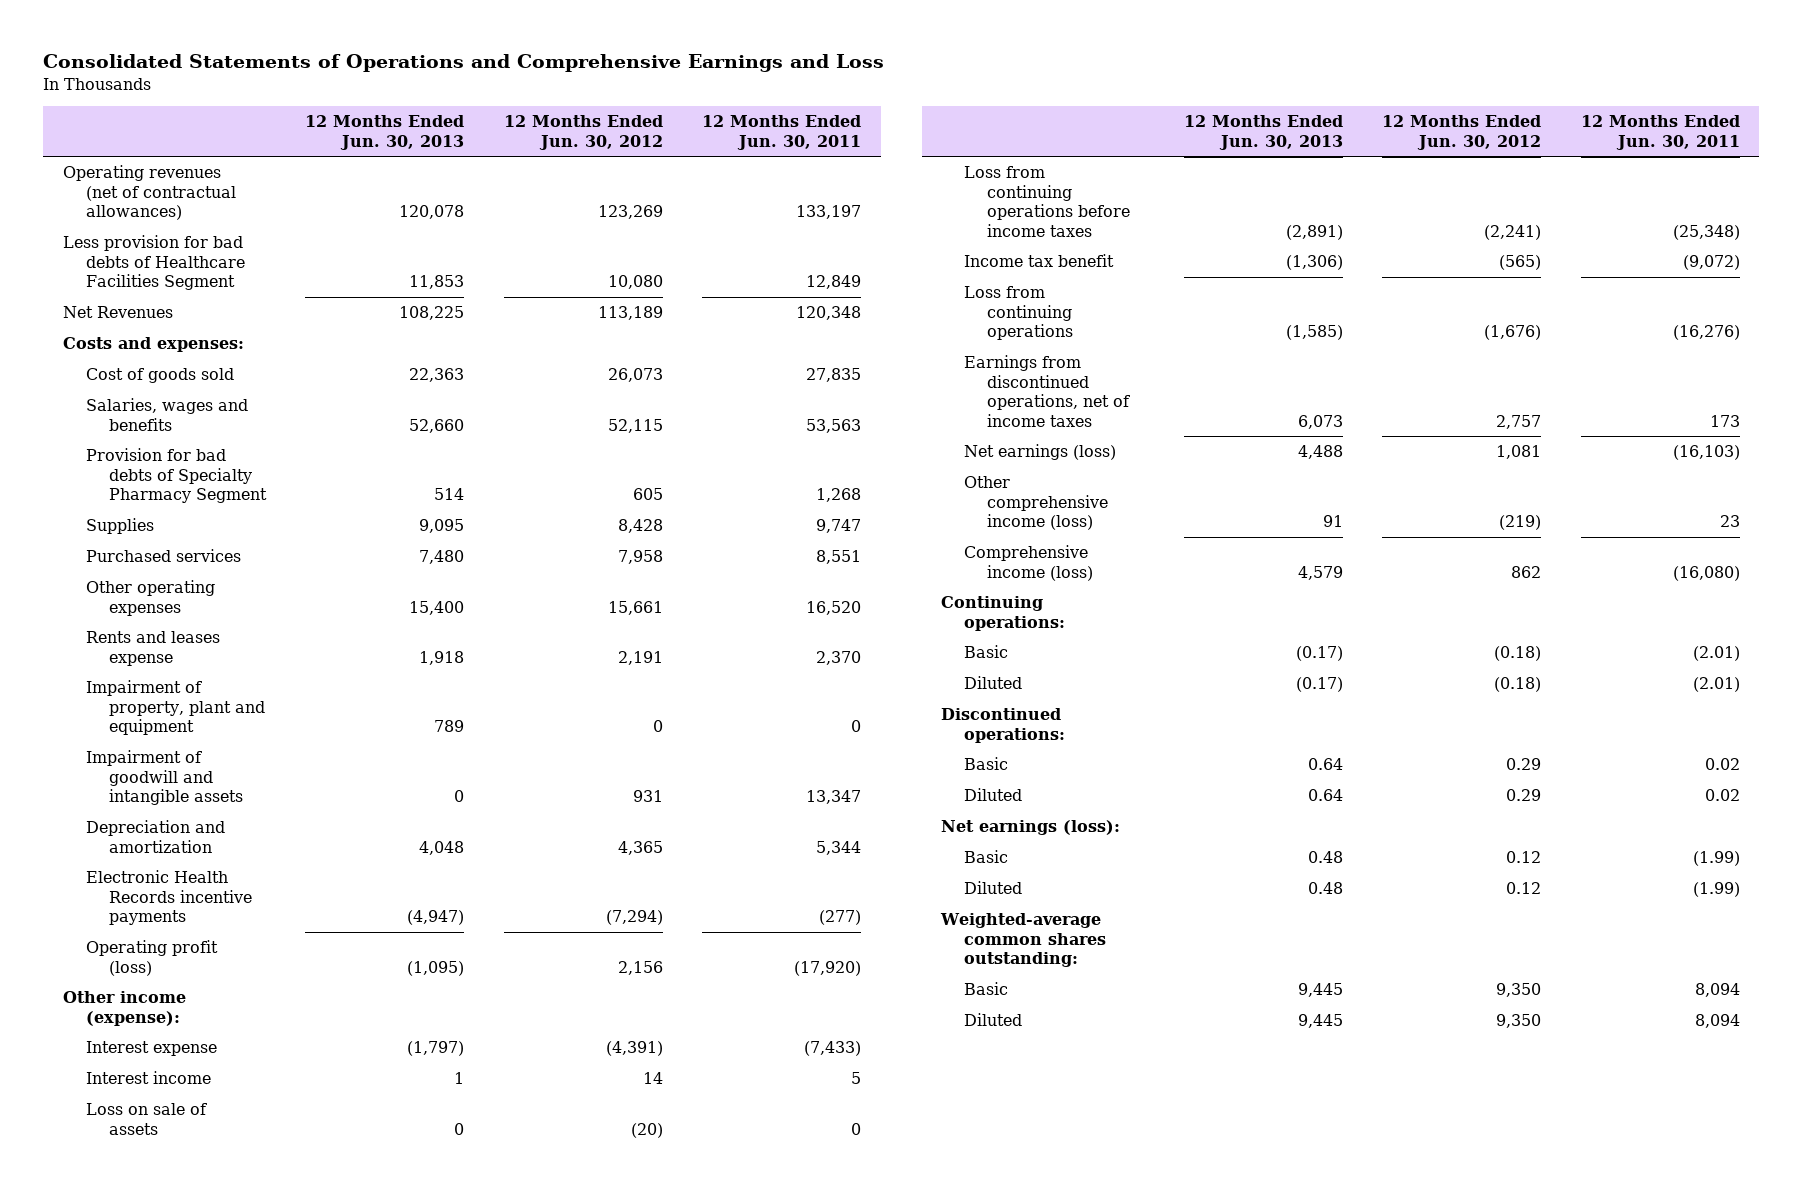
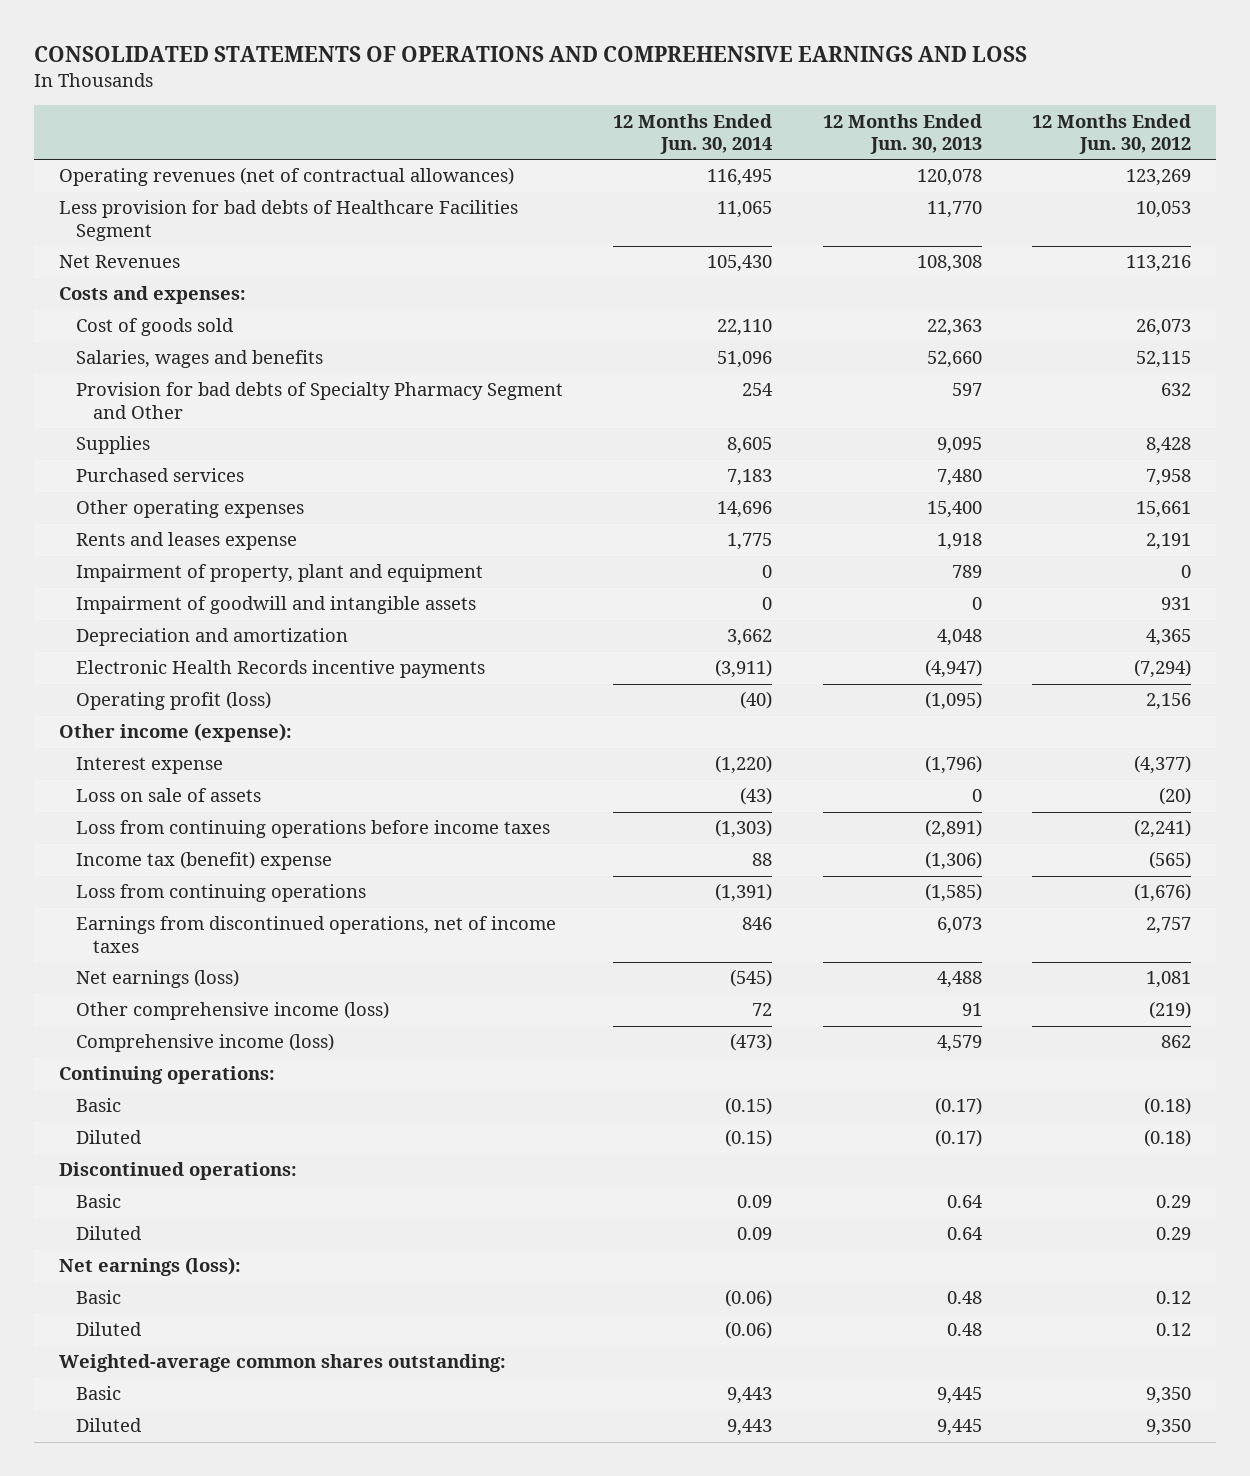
- Consolidated Statements of Operations and Comprehensive Earnings and Loss
+ CONSOLIDATED STATEMENTS OF OPERATIONS AND COMPREHENSIVE EARNINGS AND LOSS
- | 12 Months Ended Jun. 30, 2013 | 12 Months Ended Jun. 30, 2012 | 12 Months Ended Jun. 30, 2011
+ | 12 Months Ended Jun. 30, 2014 | 12 Months Ended Jun. 30, 2013 | 12 Months Ended Jun. 30, 2012
- Less provision for bad debts of Healthcare Facilities Segment | 11,853 | 10,080 | 12,849
- Net Revenues | 108,225 | 113,189 | 120,348
+ Less provision for bad debts of Healthcare Facilities Segment | 11,065 | 11,770 | 10,053
+ Net Revenues | 105,430 | 108,308 | 113,216
- Provision for bad debts of Specialty Pharmacy Segment | 514 | 605 | 1,268
+ Provision for bad debts of Specialty Pharmacy Segment and Other | 254 | 597 | 632
- Interest expense | (1,797) | (4,391) | (7,433)
- Interest income | 1 | 14 | 5
+ Interest expense | (1,220) | (1,796) | (4,377)
- Income tax benefit | (1,306) | (565) | (9,072)
+ Income tax (benefit) expense | 88 | (1,306) | (565)

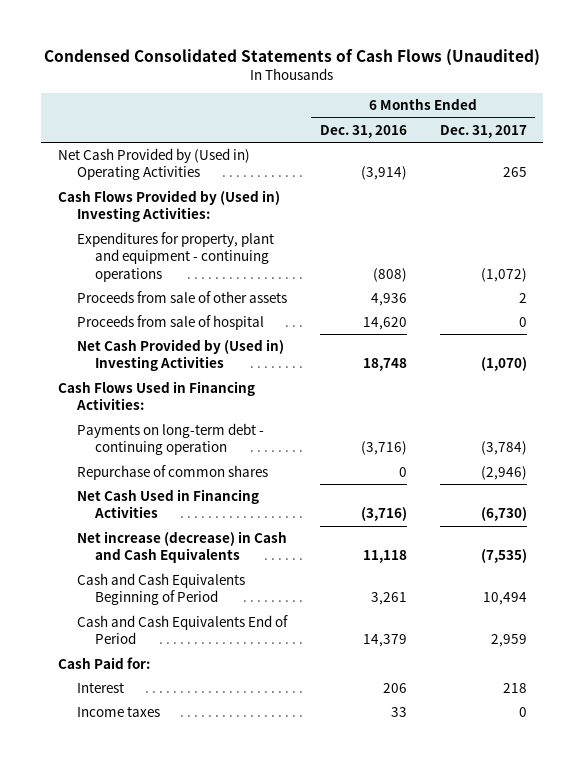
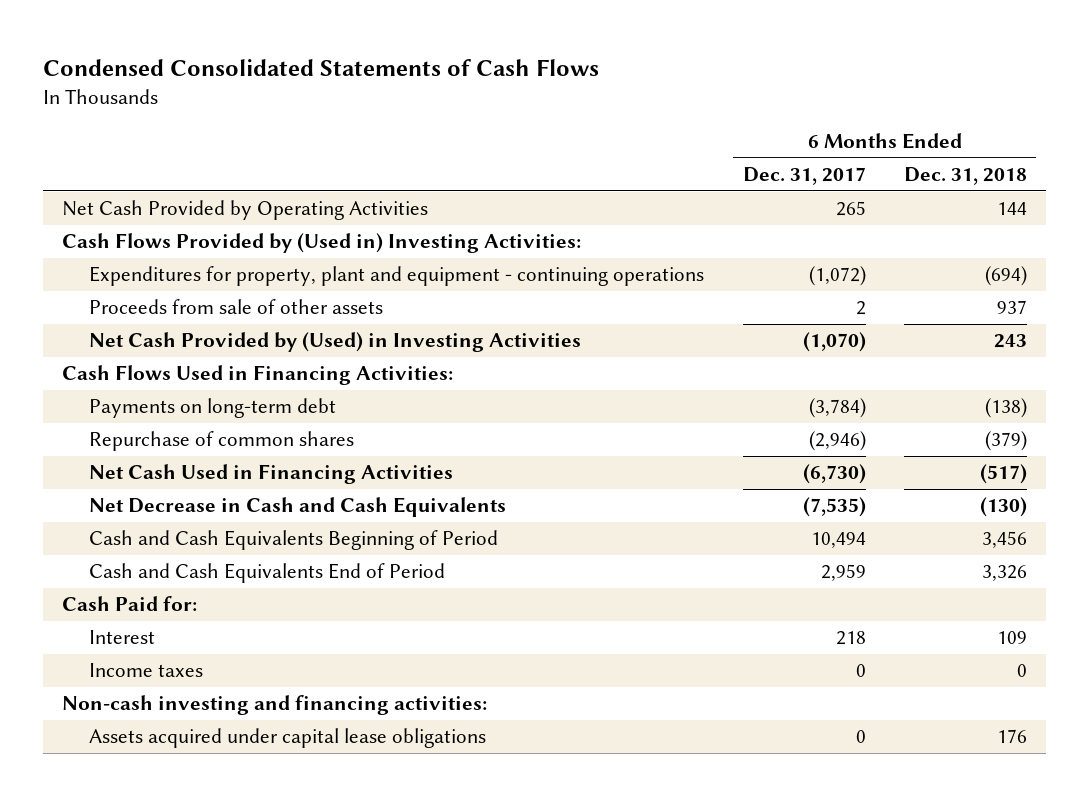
- Condensed Consolidated Statements of Cash Flows (Unaudited)
+ Condensed Consolidated Statements of Cash Flows
- | 6 Months Ended Dec. 31, 2016 | 6 Months Ended Dec. 31, 2017
+ | 6 Months Ended Dec. 31, 2017 | 6 Months Ended Dec. 31, 2018
- Net Cash Provided by (Used in) Operating Activities | (3,914) | 265
+ Net Cash Provided by Operating Activities | 265 | 144
- Proceeds from sale of hospital | 14,620 | 0
- Net Cash Provided by (Used in) Investing Activities | 18,748 | (1,070)
+ Net Cash Provided by (Used) in Investing Activities | (1,070) | 243
- Payments on long-term debt - continuing operation | (3,716) | (3,784)
+ Payments on long-term debt | (3,784) | (138)
- Net increase (decrease) in Cash and Cash Equivalents | 11,118 | (7,535)
+ Net Decrease in Cash and Cash Equivalents | (7,535) | (130)
+ Non-cash investing and financing activities:
+ Assets acquired under capital lease obligations | 0 | 176

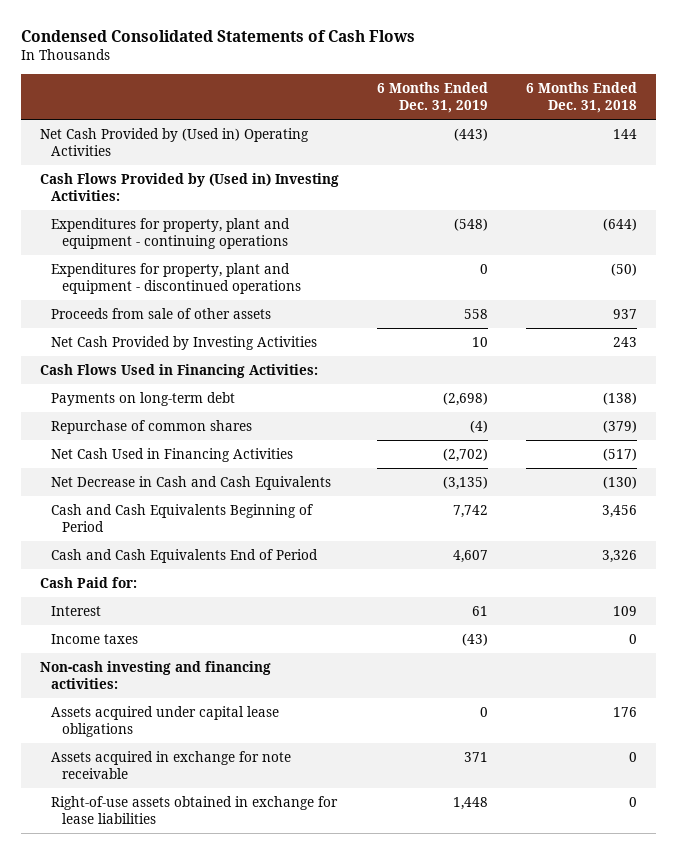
- | 6 Months Ended Dec. 31, 2017 | 6 Months Ended Dec. 31, 2018
+ | 6 Months Ended Dec. 31, 2019 | 6 Months Ended Dec. 31, 2018
- Net Cash Provided by Operating Activities | 265 | 144
+ Net Cash Provided by (Used in) Operating Activities | (443) | 144
- Expenditures for property, plant and equipment - continuing operations | (1,072) | (694)
+ Expenditures for property, plant and equipment - continuing operations | (548) | (644)
+ Expenditures for property, plant and equipment - discontinued operations | 0 | (50)
- Net Cash Provided by (Used) in Investing Activities | (1,070) | 243
+ Net Cash Provided by Investing Activities | 10 | 243
+ Assets acquired in exchange for note receivable | 371 | 0
+ Right-of-use assets obtained in exchange for lease liabilities | 1,448 | 0

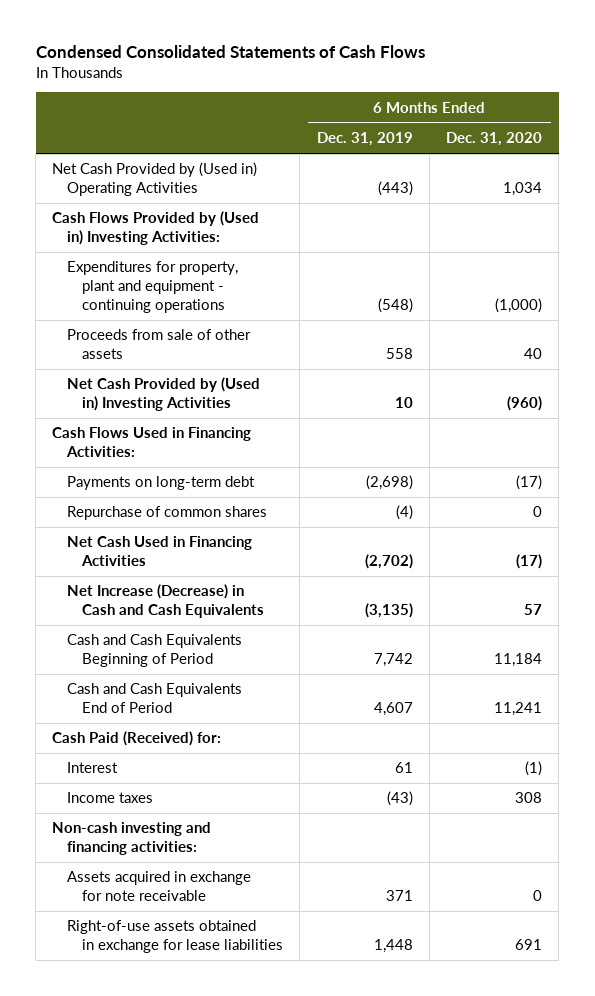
- | 6 Months Ended Dec. 31, 2019 | 6 Months Ended Dec. 31, 2018
+ | 6 Months Ended Dec. 31, 2019 | 6 Months Ended Dec. 31, 2020
- Expenditures for property, plant and equipment - discontinued operations | 0 | (50)
- Net Cash Provided by Investing Activities | 10 | 243
+ Net Cash Provided by (Used in) Investing Activities | 10 | (960)
- Net Decrease in Cash and Cash Equivalents | (3,135) | (130)
+ Net Increase (Decrease) in Cash and Cash Equivalents | (3,135) | 57
- Cash Paid for:
+ Cash Paid (Received) for:
- Assets acquired under capital lease obligations | 0 | 176

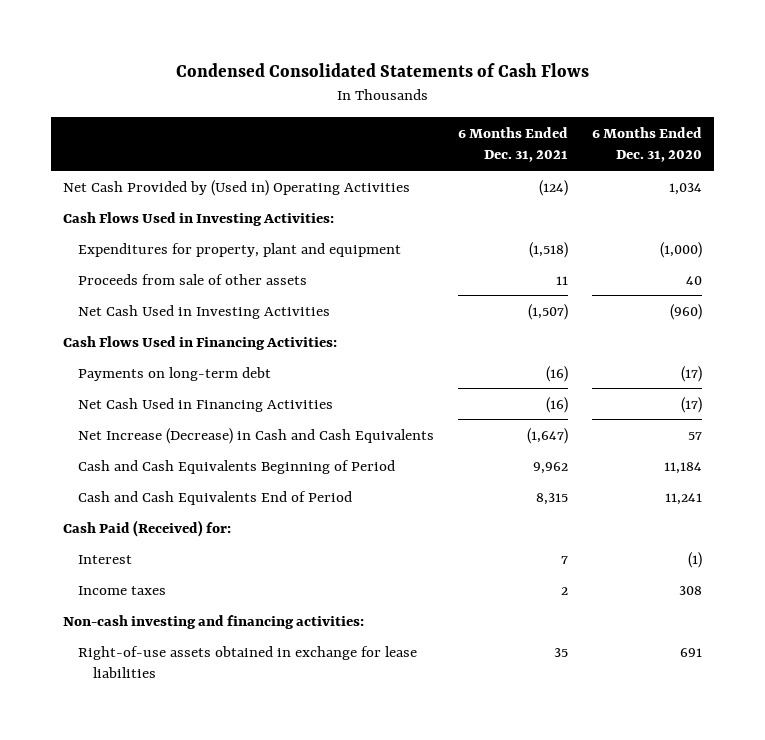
- | 6 Months Ended Dec. 31, 2019 | 6 Months Ended Dec. 31, 2020
+ | 6 Months Ended Dec. 31, 2021 | 6 Months Ended Dec. 31, 2020
- Cash Flows Provided by (Used in) Investing Activities:
- Expenditures for property, plant and equipment - continuing operations | (548) | (1,000)
+ Cash Flows Used in Investing Activities:
+ Expenditures for property, plant and equipment | (1,518) | (1,000)
- Net Cash Provided by (Used in) Investing Activities | 10 | (960)
+ Net Cash Used in Investing Activities | (1,507) | (960)
- Repurchase of common shares | (4) | 0
- Assets acquired in exchange for note receivable | 371 | 0

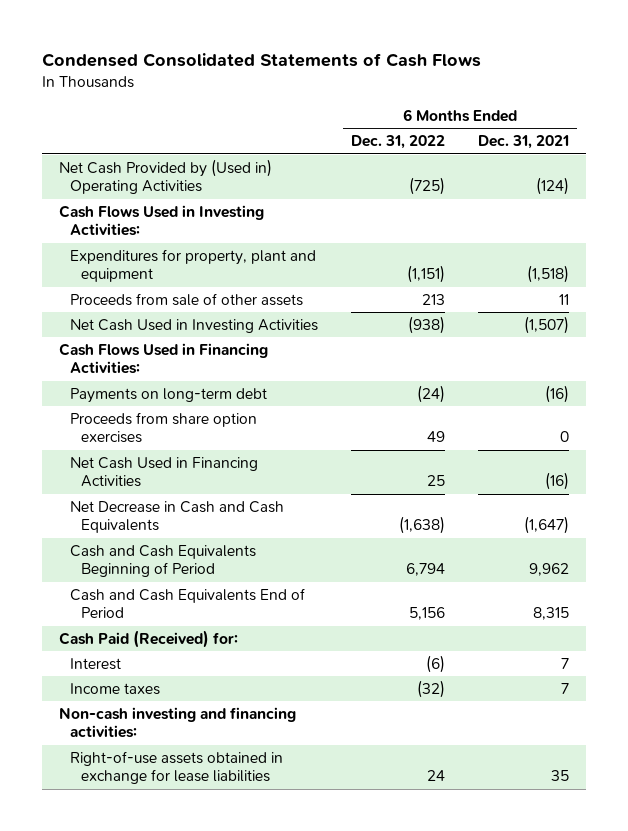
- | 6 Months Ended Dec. 31, 2021 | 6 Months Ended Dec. 31, 2020
+ | 6 Months Ended Dec. 31, 2022 | 6 Months Ended Dec. 31, 2021
+ Proceeds from share option exercises | 49 | 0
- Net Increase (Decrease) in Cash and Cash Equivalents | (1,647) | 57
+ Net Decrease in Cash and Cash Equivalents | (1,638) | (1,647)
- Income taxes | 2 | 308
+ Income taxes | (32) | 7

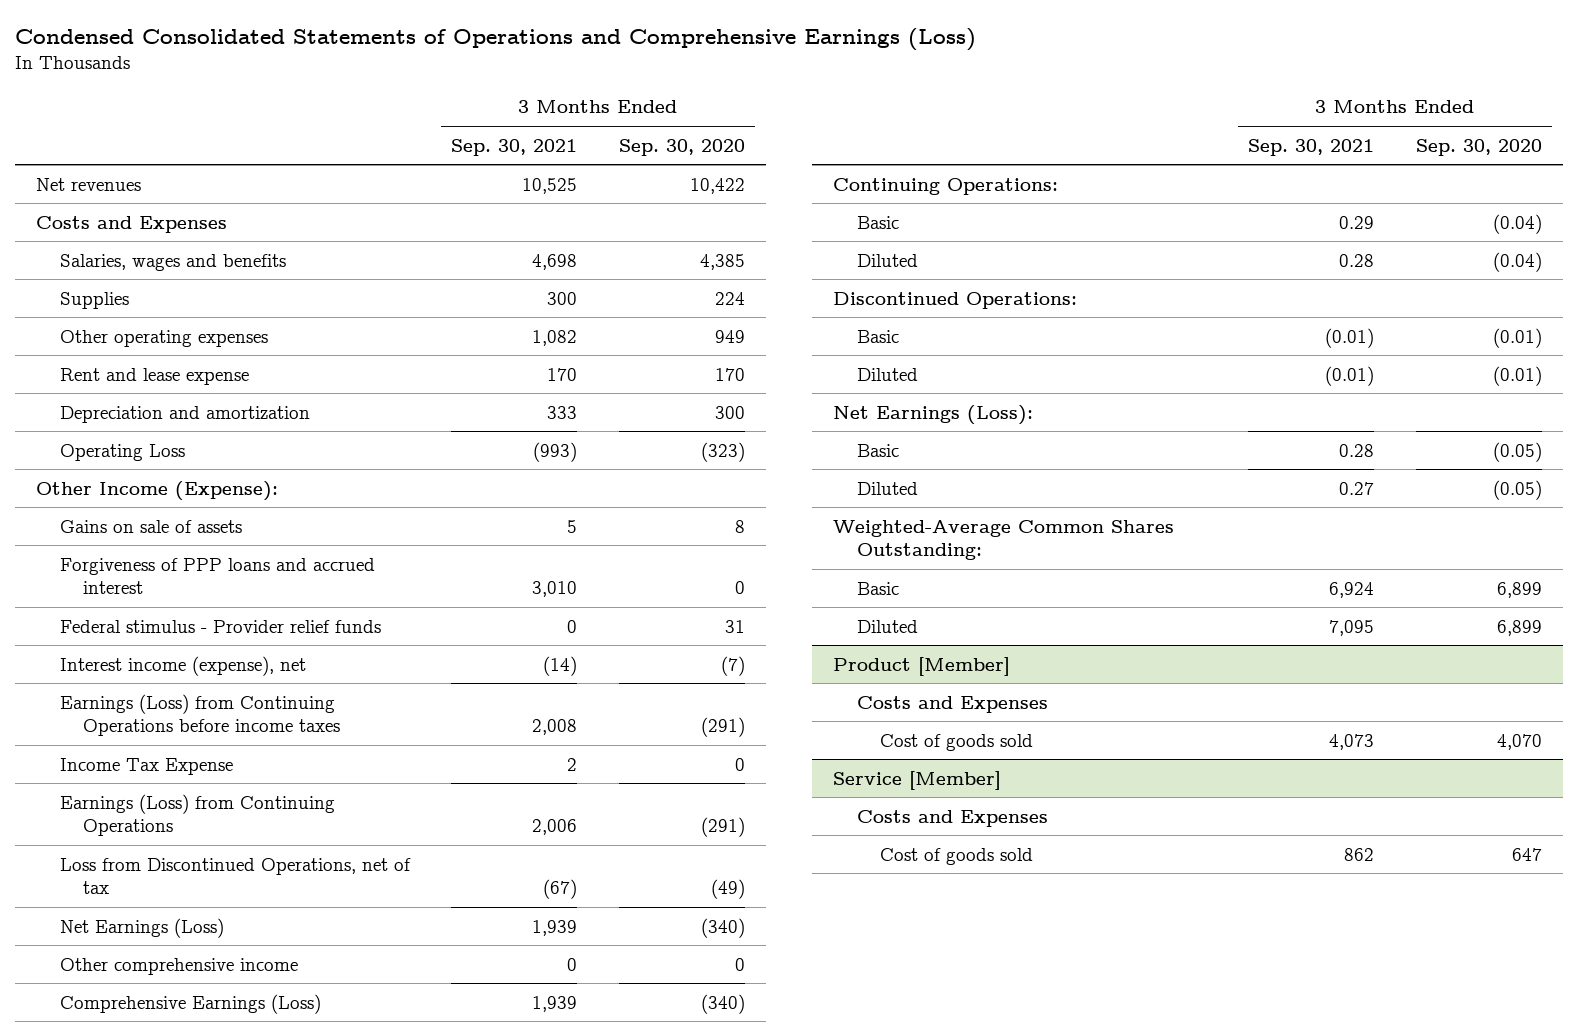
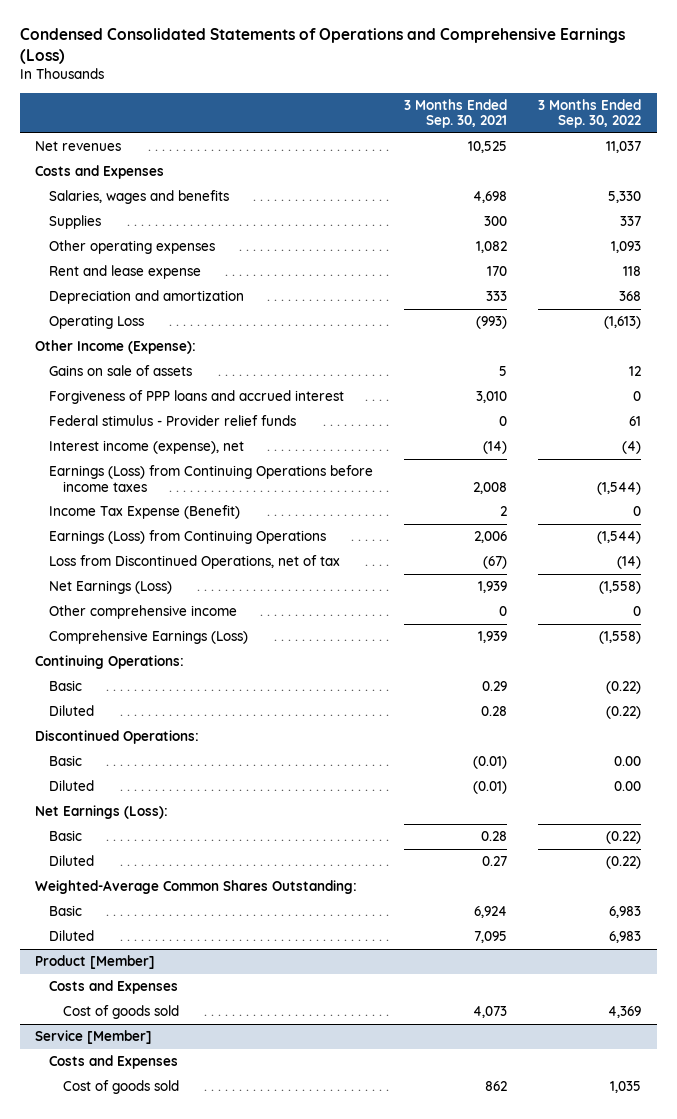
- | 3 Months Ended Sep. 30, 2021 | 3 Months Ended Sep. 30, 2020
+ | 3 Months Ended Sep. 30, 2021 | 3 Months Ended Sep. 30, 2022
- Income Tax Expense | 2 | 0
+ Income Tax Expense (Benefit) | 2 | 0

